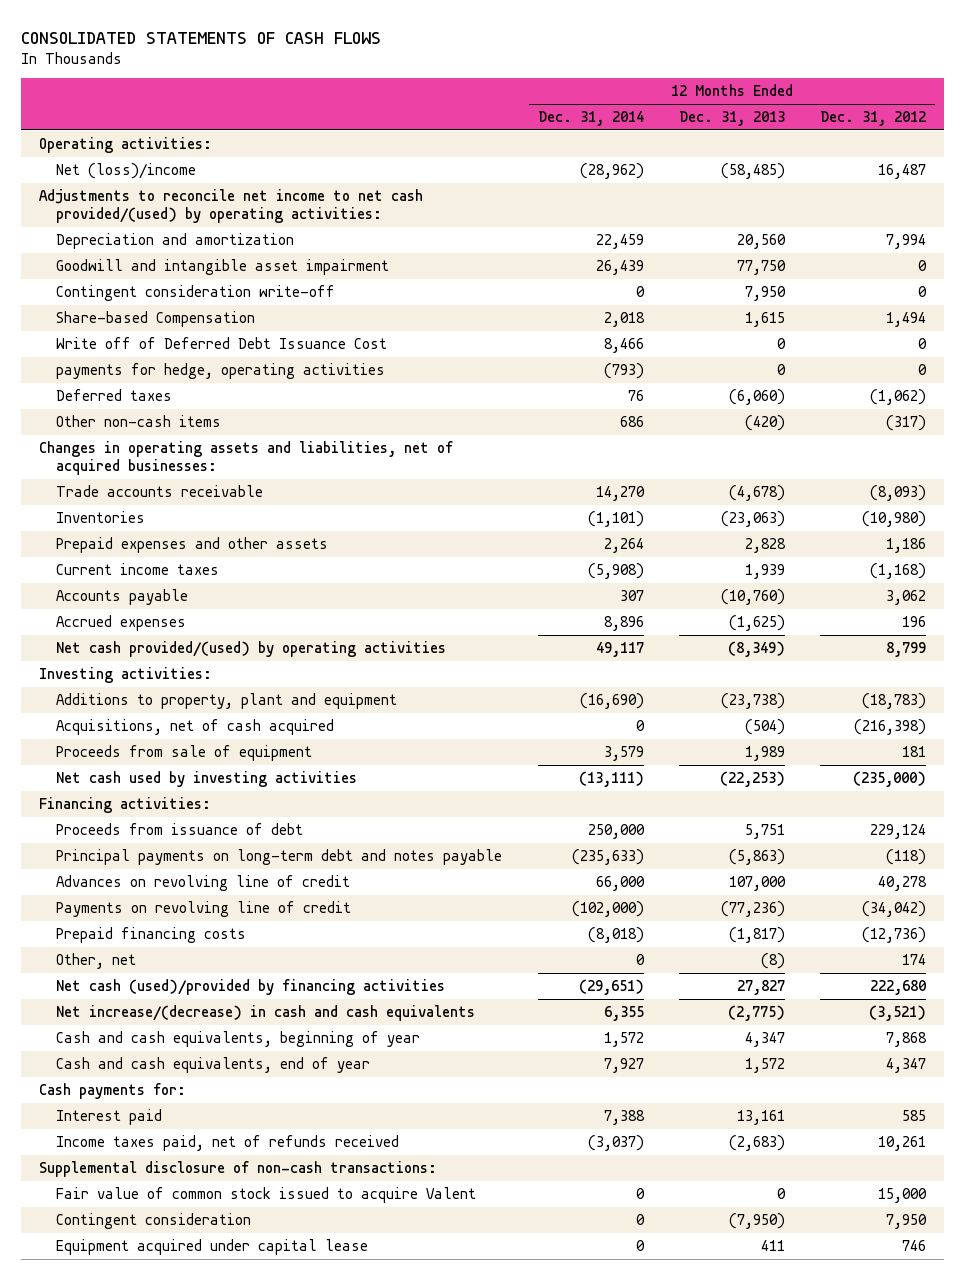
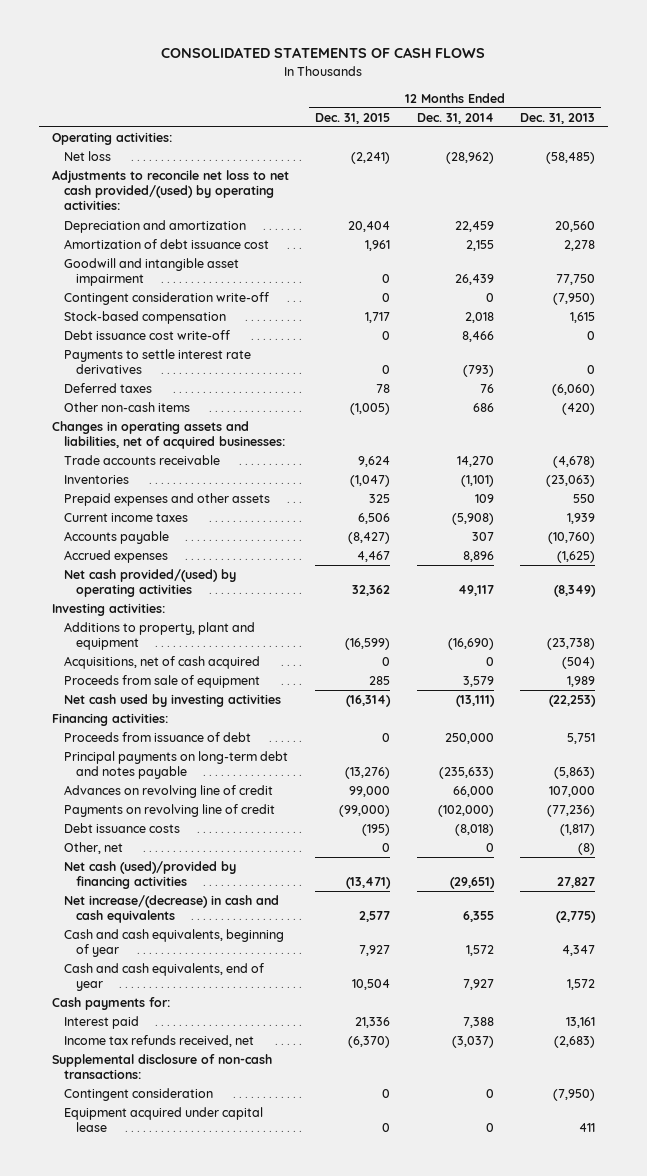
- | 12 Months Ended Dec. 31, 2014 | 12 Months Ended Dec. 31, 2013 | 12 Months Ended Dec. 31, 2012
+ | 12 Months Ended Dec. 31, 2015 | 12 Months Ended Dec. 31, 2014 | 12 Months Ended Dec. 31, 2013
- Net (loss)/income | (28,962) | (58,485) | 16,487
- Adjustments to reconcile net income to net cash provided/(used) by operating activities:
+ Net loss | (2,241) | (28,962) | (58,485)
+ Adjustments to reconcile net loss to net cash provided/(used) by operating activities:
+ Amortization of debt issuance cost | 1,961 | 2,155 | 2,278
- Contingent consideration write-off | 0 | 7,950 | 0
- Share-based Compensation | 2,018 | 1,615 | 1,494
- Write off of Deferred Debt Issuance Cost | 8,466 | 0 | 0
- payments for hedge, operating activities | (793) | 0 | 0
+ Contingent consideration write-off | 0 | 0 | (7,950)
+ Stock-based compensation | 1,717 | 2,018 | 1,615
+ Debt issuance cost write-off | 0 | 8,466 | 0
+ Payments to settle interest rate derivatives | 0 | (793) | 0
- Prepaid expenses and other assets | 2,264 | 2,828 | 1,186
+ Prepaid expenses and other assets | 325 | 109 | 550
- Prepaid financing costs | (8,018) | (1,817) | (12,736)
+ Debt issuance costs | (195) | (8,018) | (1,817)
- Income taxes paid, net of refunds received | (3,037) | (2,683) | 10,261
+ Income tax refunds received, net | (6,370) | (3,037) | (2,683)
- Fair value of common stock issued to acquire Valent | 0 | 0 | 15,000

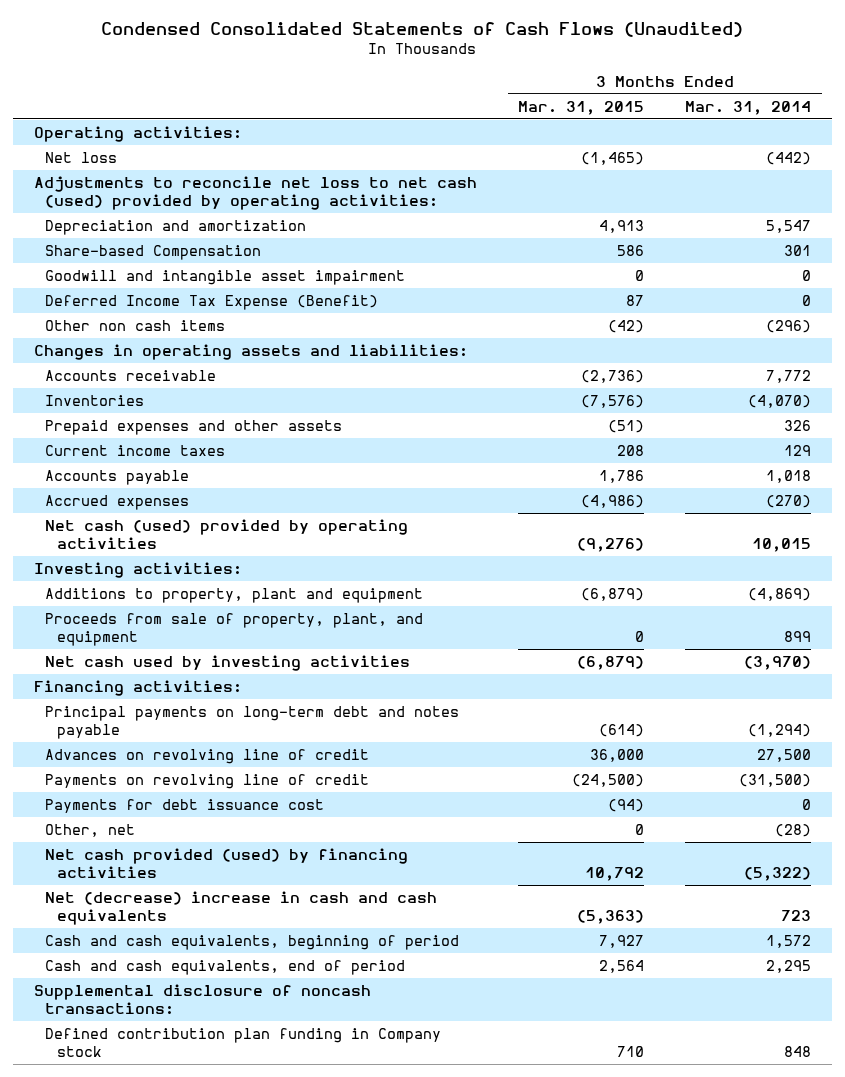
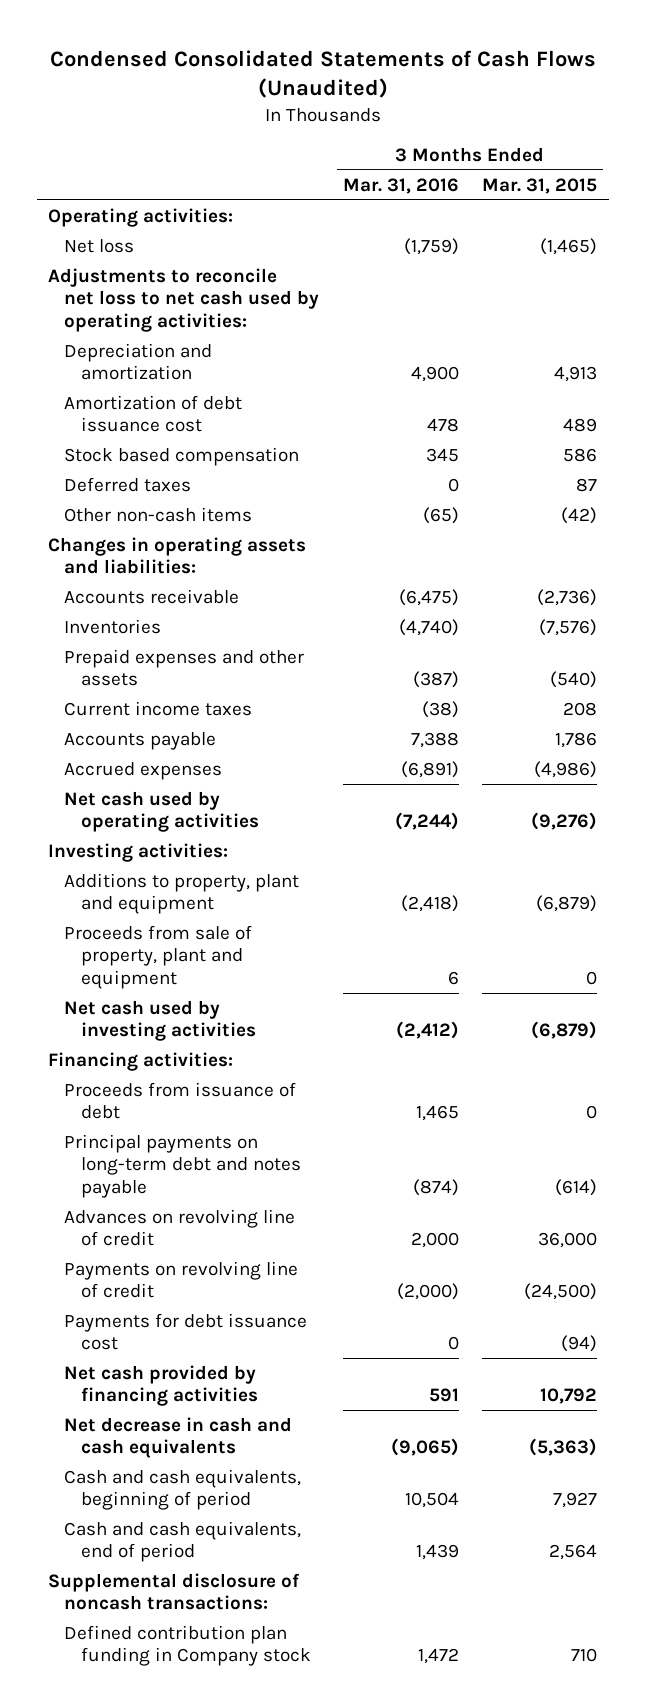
- | 3 Months Ended Mar. 31, 2015 | 3 Months Ended Mar. 31, 2014
+ | 3 Months Ended Mar. 31, 2016 | 3 Months Ended Mar. 31, 2015
- Adjustments to reconcile net loss to net cash (used) provided by operating activities:
+ Adjustments to reconcile net loss to net cash used by operating activities:
- Share-based Compensation | 586 | 301
- Goodwill and intangible asset impairment | 0 | 0
- Deferred Income Tax Expense (Benefit) | 87 | 0
- Other non cash items | (42) | (296)
+ Amortization of debt issuance cost | 478 | 489
+ Stock based compensation | 345 | 586
+ Deferred taxes | 0 | 87
+ Other non-cash items | (65) | (42)
- Prepaid expenses and other assets | (51) | 326
+ Prepaid expenses and other assets | (387) | (540)
- Net cash (used) provided by operating activities | (9,276) | 10,015
+ Net cash used by operating activities | (7,244) | (9,276)
- Proceeds from sale of property, plant, and equipment | 0 | 899
+ Proceeds from sale of property, plant and equipment | 6 | 0
+ Proceeds from issuance of debt | 1,465 | 0
- Other, net | 0 | (28)
- Net cash provided (used) by financing activities | 10,792 | (5,322)
- Net (decrease) increase in cash and cash equivalents | (5,363) | 723
+ Net cash provided by financing activities | 591 | 10,792
+ Net decrease in cash and cash equivalents | (9,065) | (5,363)

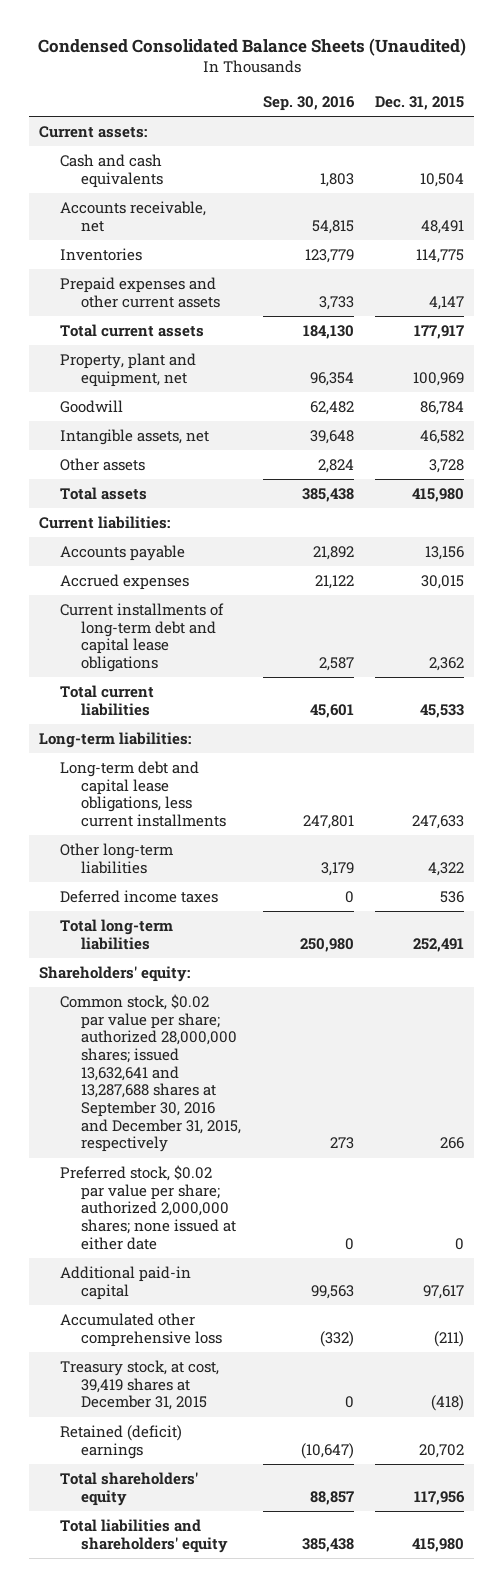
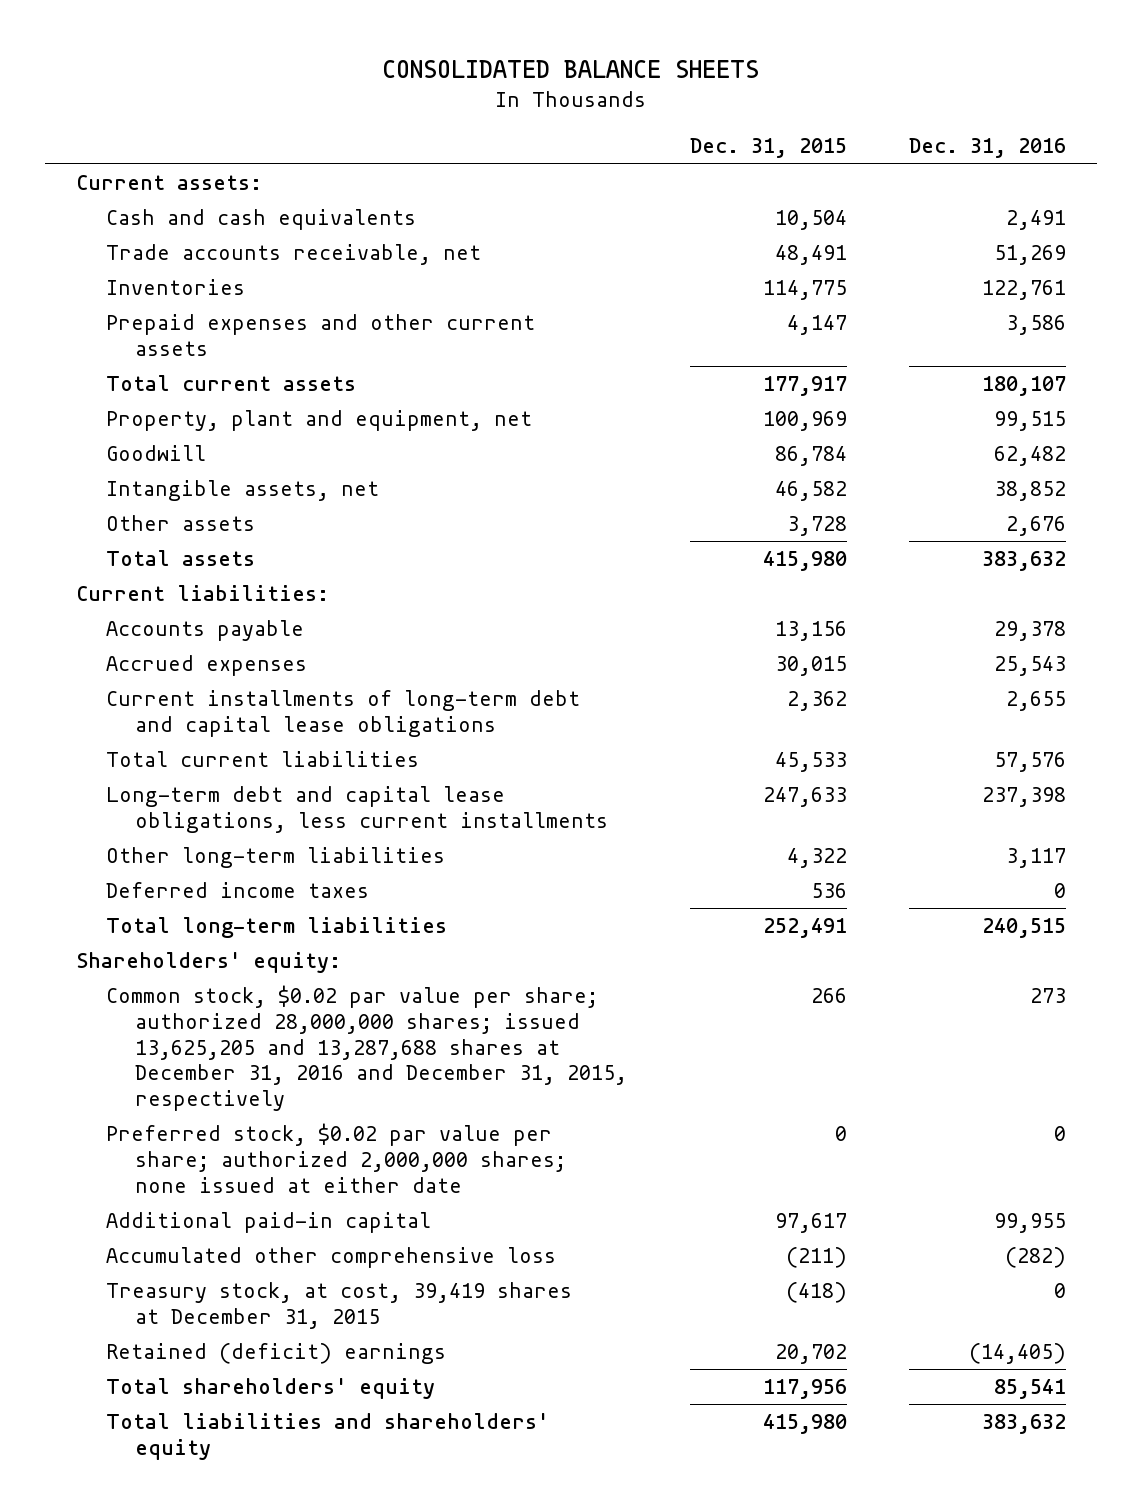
- Condensed Consolidated Balance Sheets (Unaudited)
+ CONSOLIDATED BALANCE SHEETS
- | Sep. 30, 2016 | Dec. 31, 2015
+ | Dec. 31, 2015 | Dec. 31, 2016
- Accounts receivable, net | 54,815 | 48,491
+ Trade accounts receivable, net | 48,491 | 51,269
- Long-term liabilities:
- Common stock, $0.02 par value per share; authorized 28,000,000 shares; issued 13,632,641 and 13,287,688 shares at September 30, 2016 and December 31, 2015, respectively | 273 | 266
+ Common stock, $0.02 par value per share; authorized 28,000,000 shares; issued 13,625,205 and 13,287,688 shares at December 31, 2016 and December 31, 2015, respectively | 266 | 273

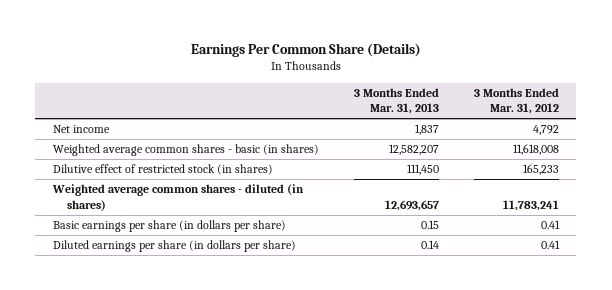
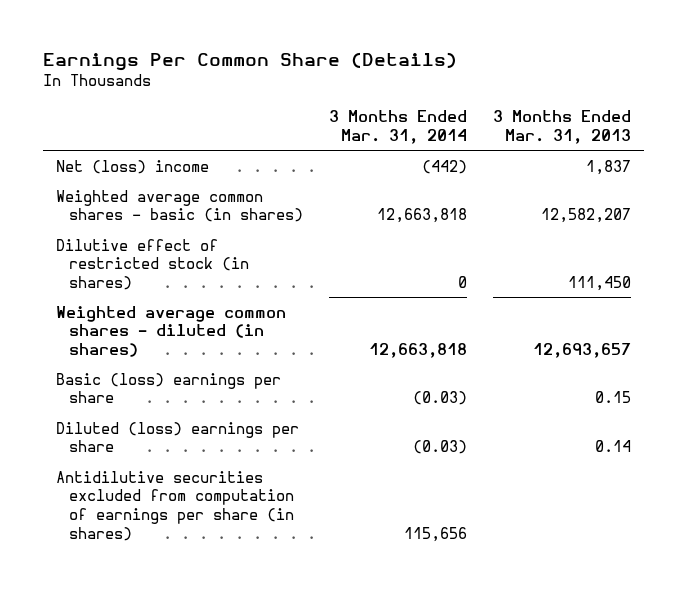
- | 3 Months Ended Mar. 31, 2013 | 3 Months Ended Mar. 31, 2012
+ | 3 Months Ended Mar. 31, 2014 | 3 Months Ended Mar. 31, 2013
- Net income | 1,837 | 4,792
+ Net (loss) income | (442) | 1,837
- Basic earnings per share (in dollars per share) | 0.15 | 0.41
- Diluted earnings per share (in dollars per share) | 0.14 | 0.41
+ Basic (loss) earnings per share | (0.03) | 0.15
+ Diluted (loss) earnings per share | (0.03) | 0.14
+ Antidilutive securities excluded from computation of earnings per share (in shares) | 115,656 |

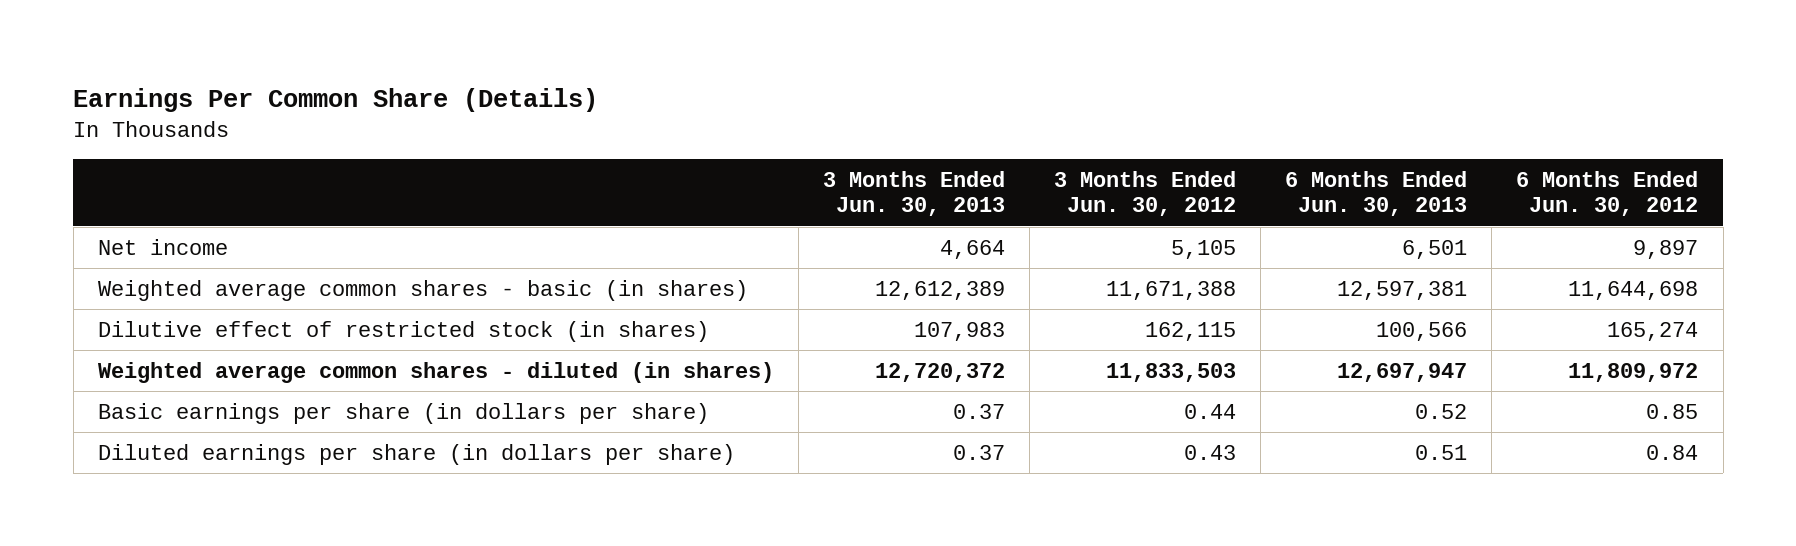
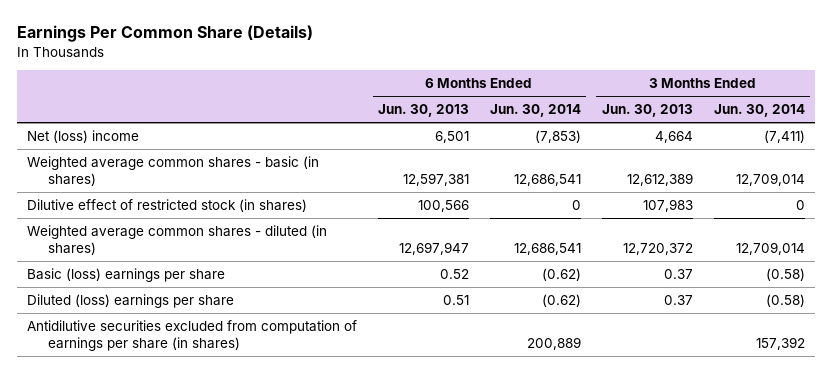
- | 3 Months Ended Jun. 30, 2013 | 3 Months Ended Jun. 30, 2012 | 6 Months Ended Jun. 30, 2013 | 6 Months Ended Jun. 30, 2012
+ | 6 Months Ended Jun. 30, 2013 | 6 Months Ended Jun. 30, 2014 | 3 Months Ended Jun. 30, 2013 | 3 Months Ended Jun. 30, 2014
- Net income | 4,664 | 5,105 | 6,501 | 9,897
+ Net (loss) income | 6,501 | (7,853) | 4,664 | (7,411)
- Basic earnings per share (in dollars per share) | 0.37 | 0.44 | 0.52 | 0.85
- Diluted earnings per share (in dollars per share) | 0.37 | 0.43 | 0.51 | 0.84
+ Basic (loss) earnings per share | 0.52 | (0.62) | 0.37 | (0.58)
+ Diluted (loss) earnings per share | 0.51 | (0.62) | 0.37 | (0.58)
+ Antidilutive securities excluded from computation of earnings per share (in shares) | | 200,889 | | 157,392

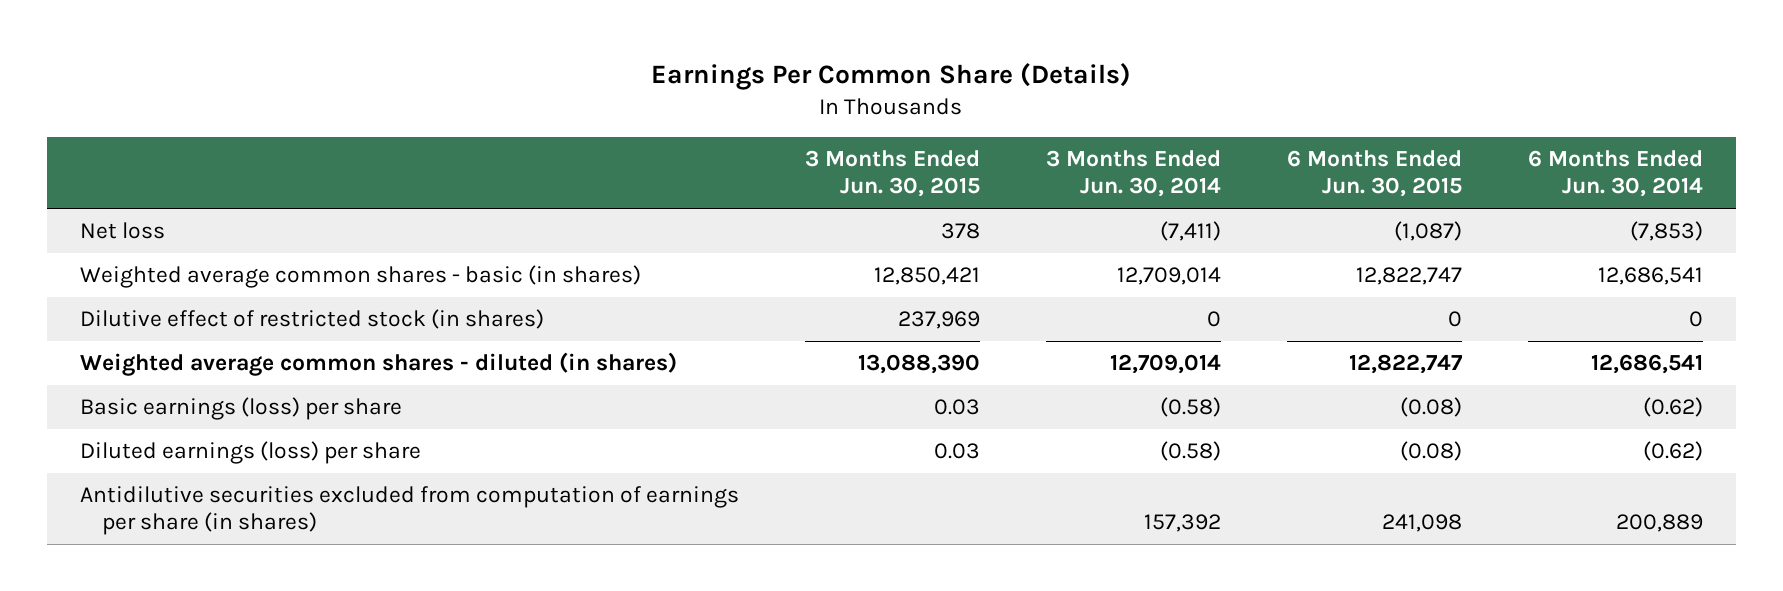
- | 6 Months Ended Jun. 30, 2013 | 6 Months Ended Jun. 30, 2014 | 3 Months Ended Jun. 30, 2013 | 3 Months Ended Jun. 30, 2014
+ | 3 Months Ended Jun. 30, 2015 | 3 Months Ended Jun. 30, 2014 | 6 Months Ended Jun. 30, 2015 | 6 Months Ended Jun. 30, 2014
- Net (loss) income | 6,501 | (7,853) | 4,664 | (7,411)
+ Net loss | 378 | (7,411) | (1,087) | (7,853)
- Basic (loss) earnings per share | 0.52 | (0.62) | 0.37 | (0.58)
- Diluted (loss) earnings per share | 0.51 | (0.62) | 0.37 | (0.58)
+ Basic earnings (loss) per share | 0.03 | (0.58) | (0.08) | (0.62)
+ Diluted earnings (loss) per share | 0.03 | (0.58) | (0.08) | (0.62)

